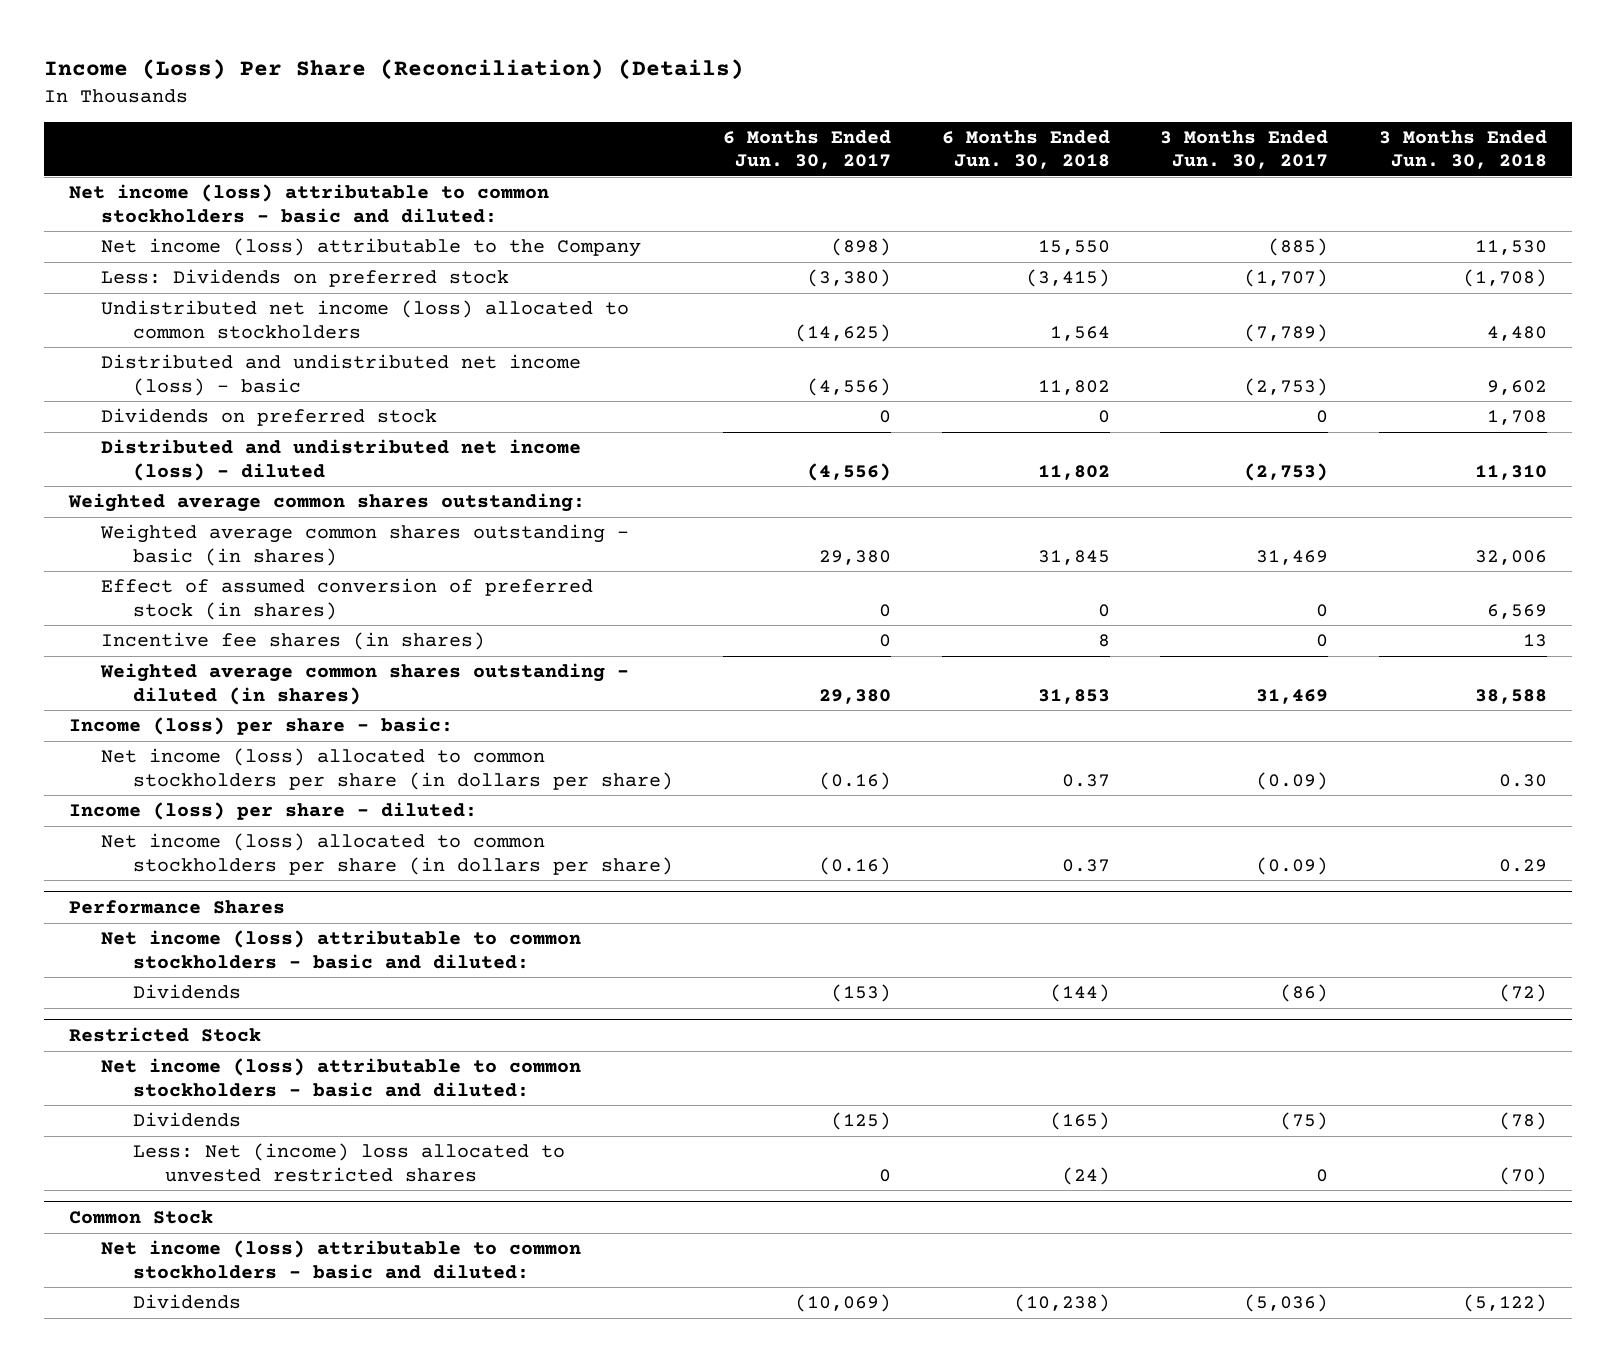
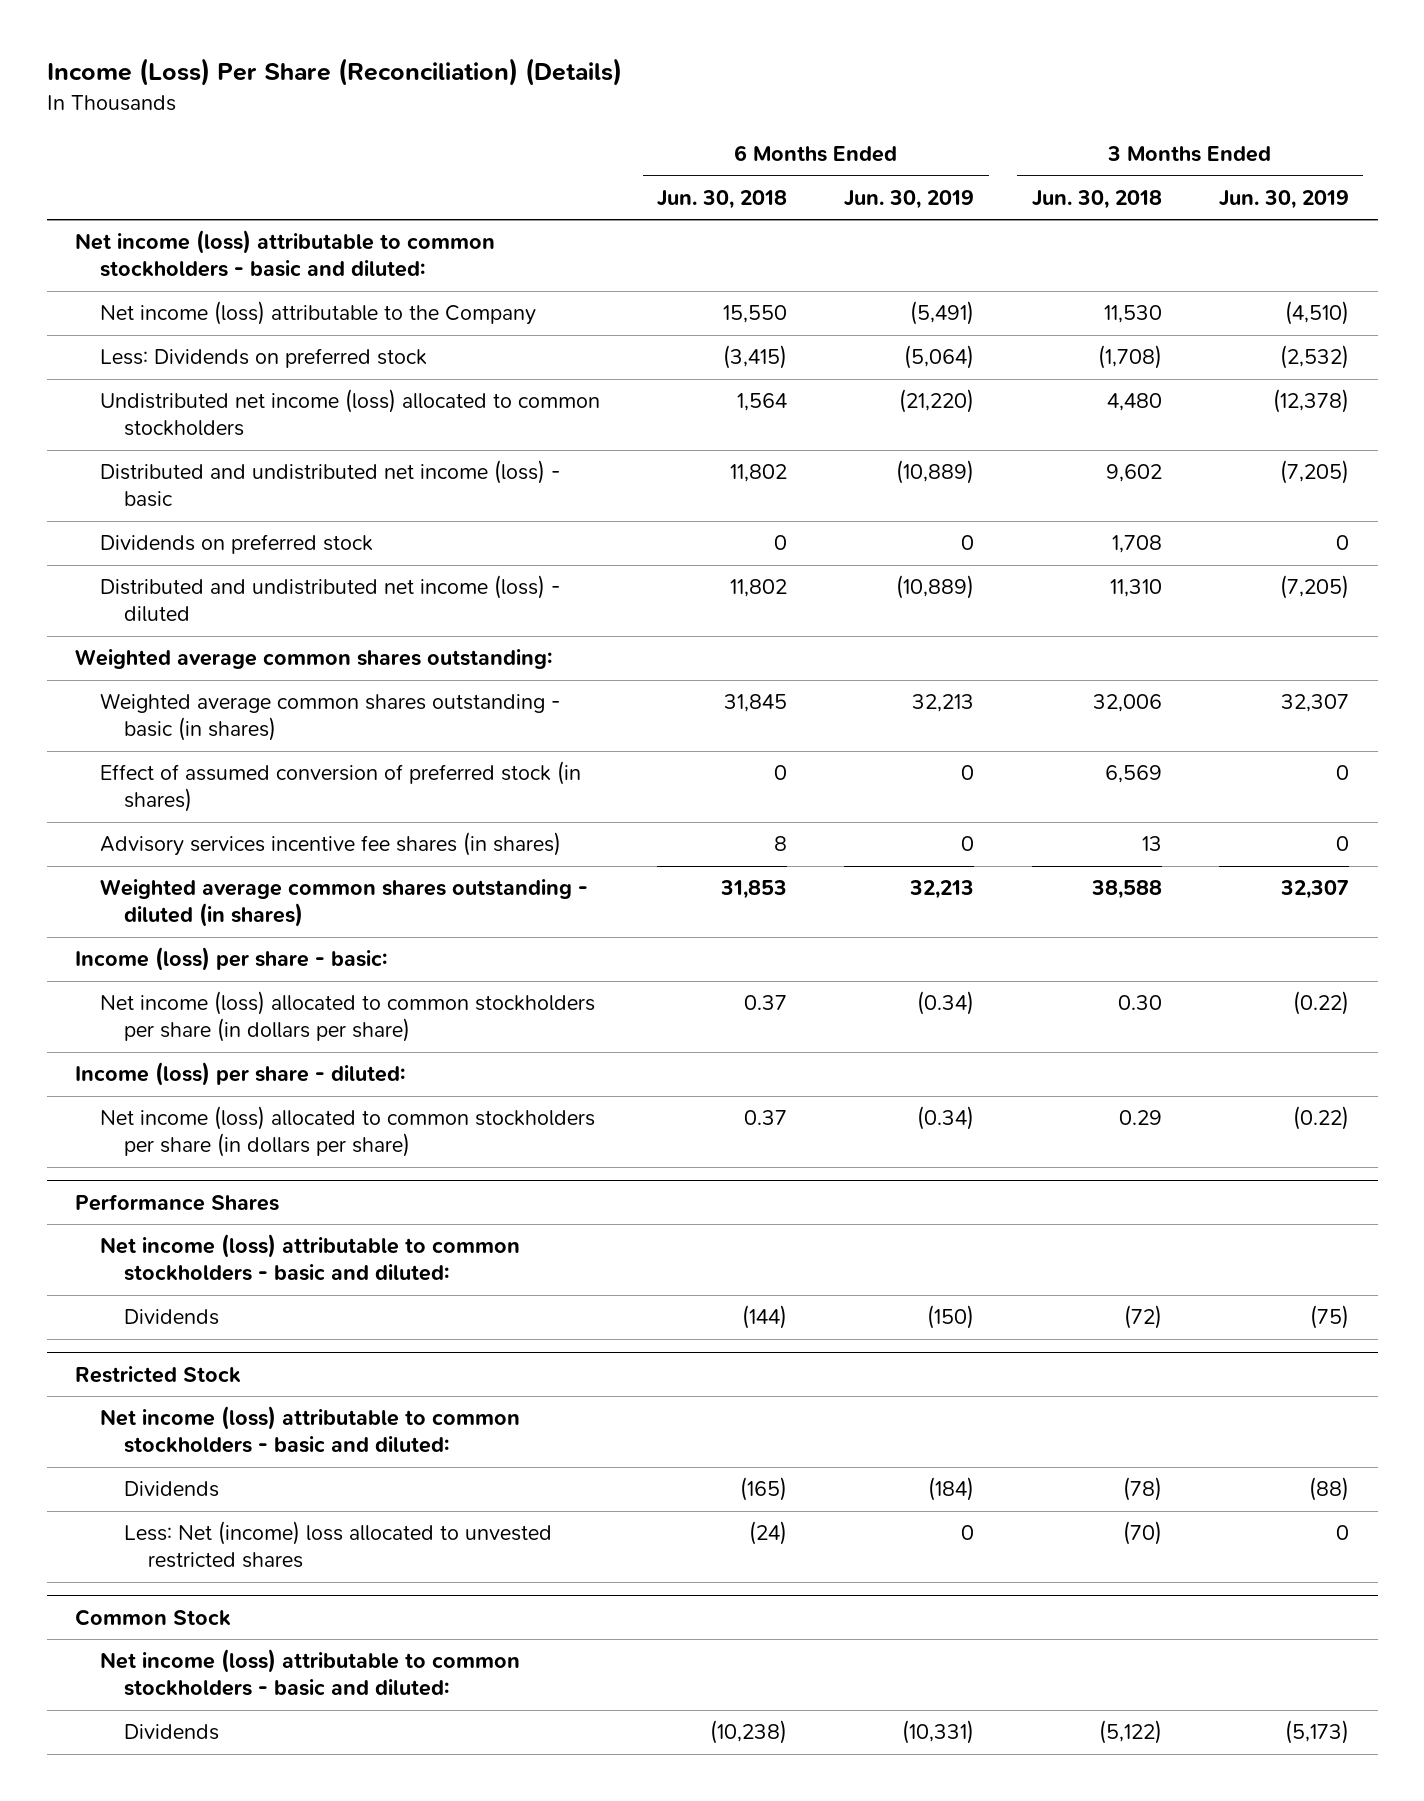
- | 6 Months Ended Jun. 30, 2017 | 6 Months Ended Jun. 30, 2018 | 3 Months Ended Jun. 30, 2017 | 3 Months Ended Jun. 30, 2018
+ | 6 Months Ended Jun. 30, 2018 | 6 Months Ended Jun. 30, 2019 | 3 Months Ended Jun. 30, 2018 | 3 Months Ended Jun. 30, 2019
- Incentive fee shares (in shares) | 0 | 8 | 0 | 13
+ Advisory services incentive fee shares (in shares) | 8 | 0 | 13 | 0

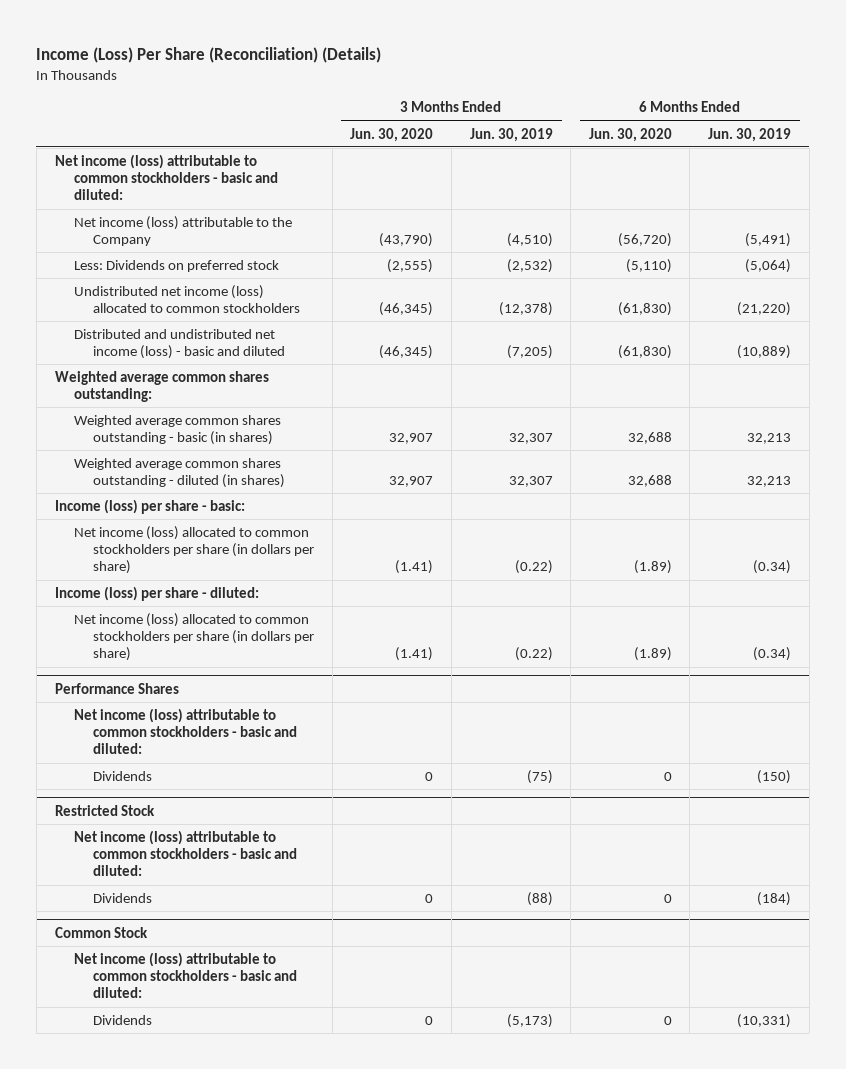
- | 6 Months Ended Jun. 30, 2018 | 6 Months Ended Jun. 30, 2019 | 3 Months Ended Jun. 30, 2018 | 3 Months Ended Jun. 30, 2019
+ | 3 Months Ended Jun. 30, 2020 | 3 Months Ended Jun. 30, 2019 | 6 Months Ended Jun. 30, 2020 | 6 Months Ended Jun. 30, 2019
- Distributed and undistributed net income (loss) - basic | 11,802 | (10,889) | 9,602 | (7,205)
- Dividends on preferred stock | 0 | 0 | 1,708 | 0
- Distributed and undistributed net income (loss) - diluted | 11,802 | (10,889) | 11,310 | (7,205)
+ Distributed and undistributed net income (loss) - basic and diluted | (46,345) | (7,205) | (61,830) | (10,889)
- Effect of assumed conversion of preferred stock (in shares) | 0 | 0 | 6,569 | 0
- Advisory services incentive fee shares (in shares) | 8 | 0 | 13 | 0
@ Restricted Stock
- Less: Net (income) loss allocated to unvested restricted shares | (24) | 0 | (70) | 0

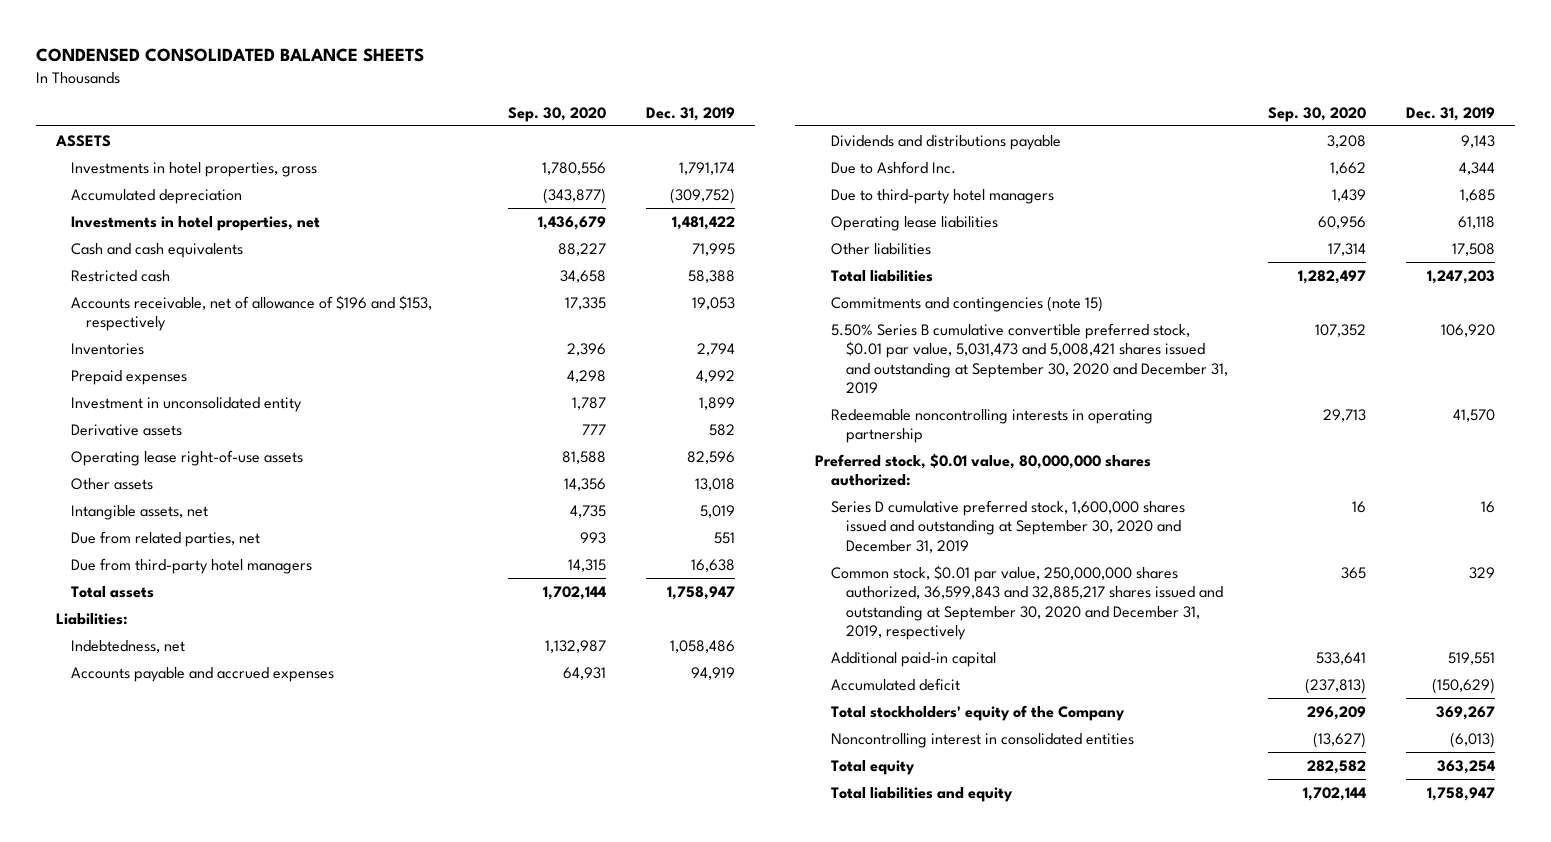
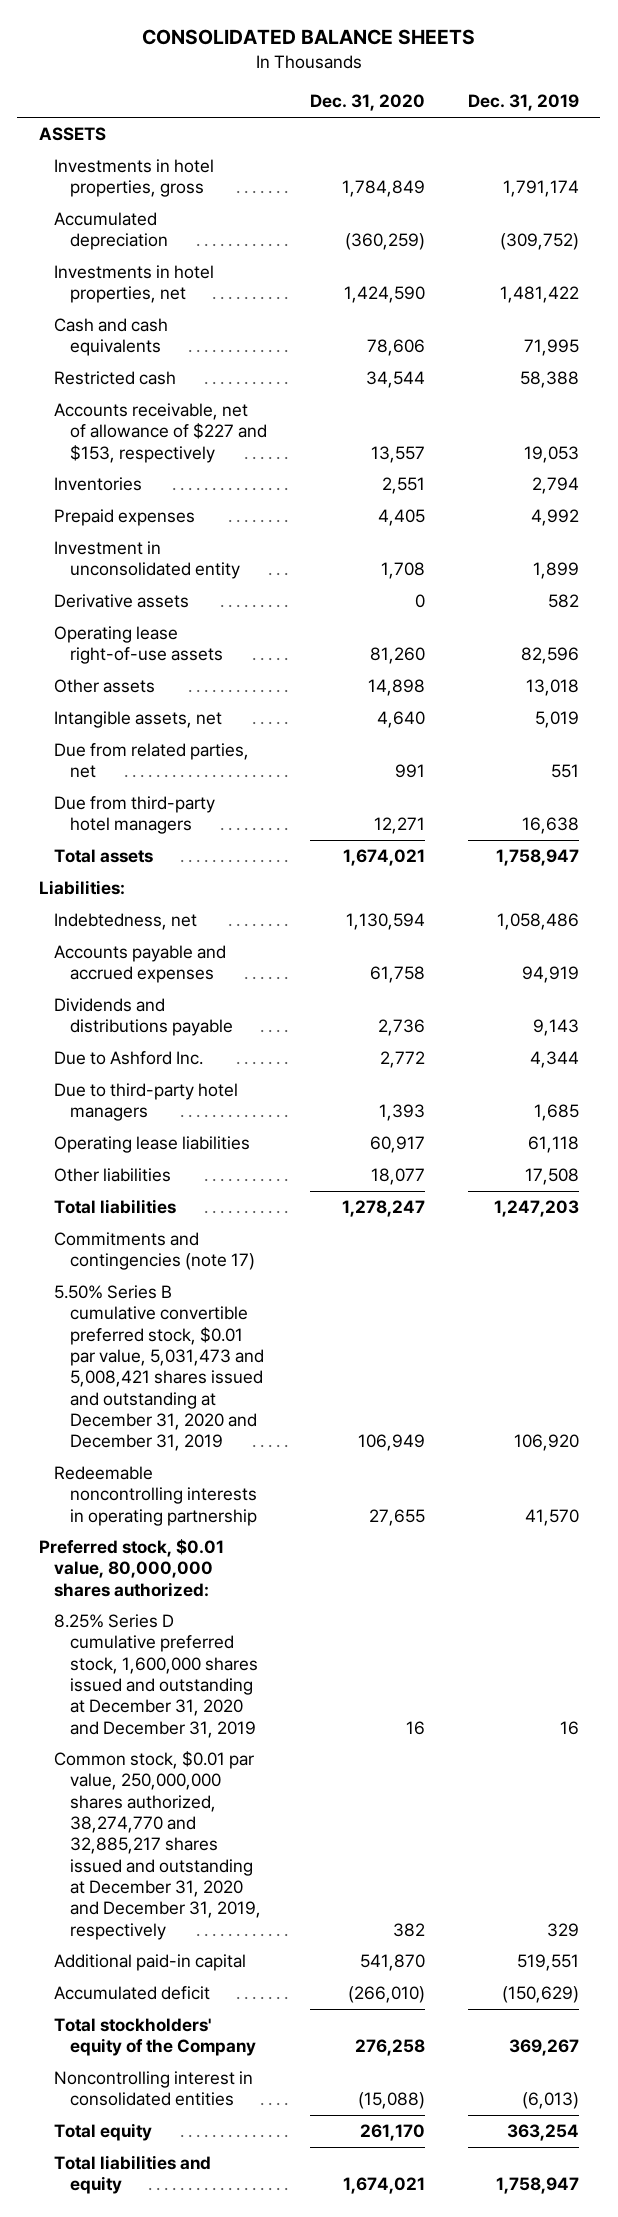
- CONDENSED CONSOLIDATED BALANCE SHEETS
+ CONSOLIDATED BALANCE SHEETS
- | Sep. 30, 2020 | Dec. 31, 2019
+ | Dec. 31, 2020 | Dec. 31, 2019
- Accounts receivable, net of allowance of $196 and $153, respectively | 17,335 | 19,053
+ Accounts receivable, net of allowance of $227 and $153, respectively | 13,557 | 19,053
- Commitments and contingencies (note 15)
- 5.50% Series B cumulative convertible preferred stock, $0.01 par value, 5,031,473 and 5,008,421 shares issued and outstanding at September 30, 2020 and December 31, 2019 | 107,352 | 106,920
+ Commitments and contingencies (note 17)
+ 5.50% Series B cumulative convertible preferred stock, $0.01 par value, 5,031,473 and 5,008,421 shares issued and outstanding at December 31, 2020 and December 31, 2019 | 106,949 | 106,920
- Series D cumulative preferred stock, 1,600,000 shares issued and outstanding at September 30, 2020 and December 31, 2019 | 16 | 16
- Common stock, $0.01 par value, 250,000,000 shares authorized, 36,599,843 and 32,885,217 shares issued and outstanding at September 30, 2020 and December 31, 2019, respectively | 365 | 329
+ 8.25% Series D cumulative preferred stock, 1,600,000 shares issued and outstanding at December 31, 2020 and December 31, 2019 | 16 | 16
+ Common stock, $0.01 par value, 250,000,000 shares authorized, 38,274,770 and 32,885,217 shares issued and outstanding at December 31, 2020 and December 31, 2019, respectively | 382 | 329

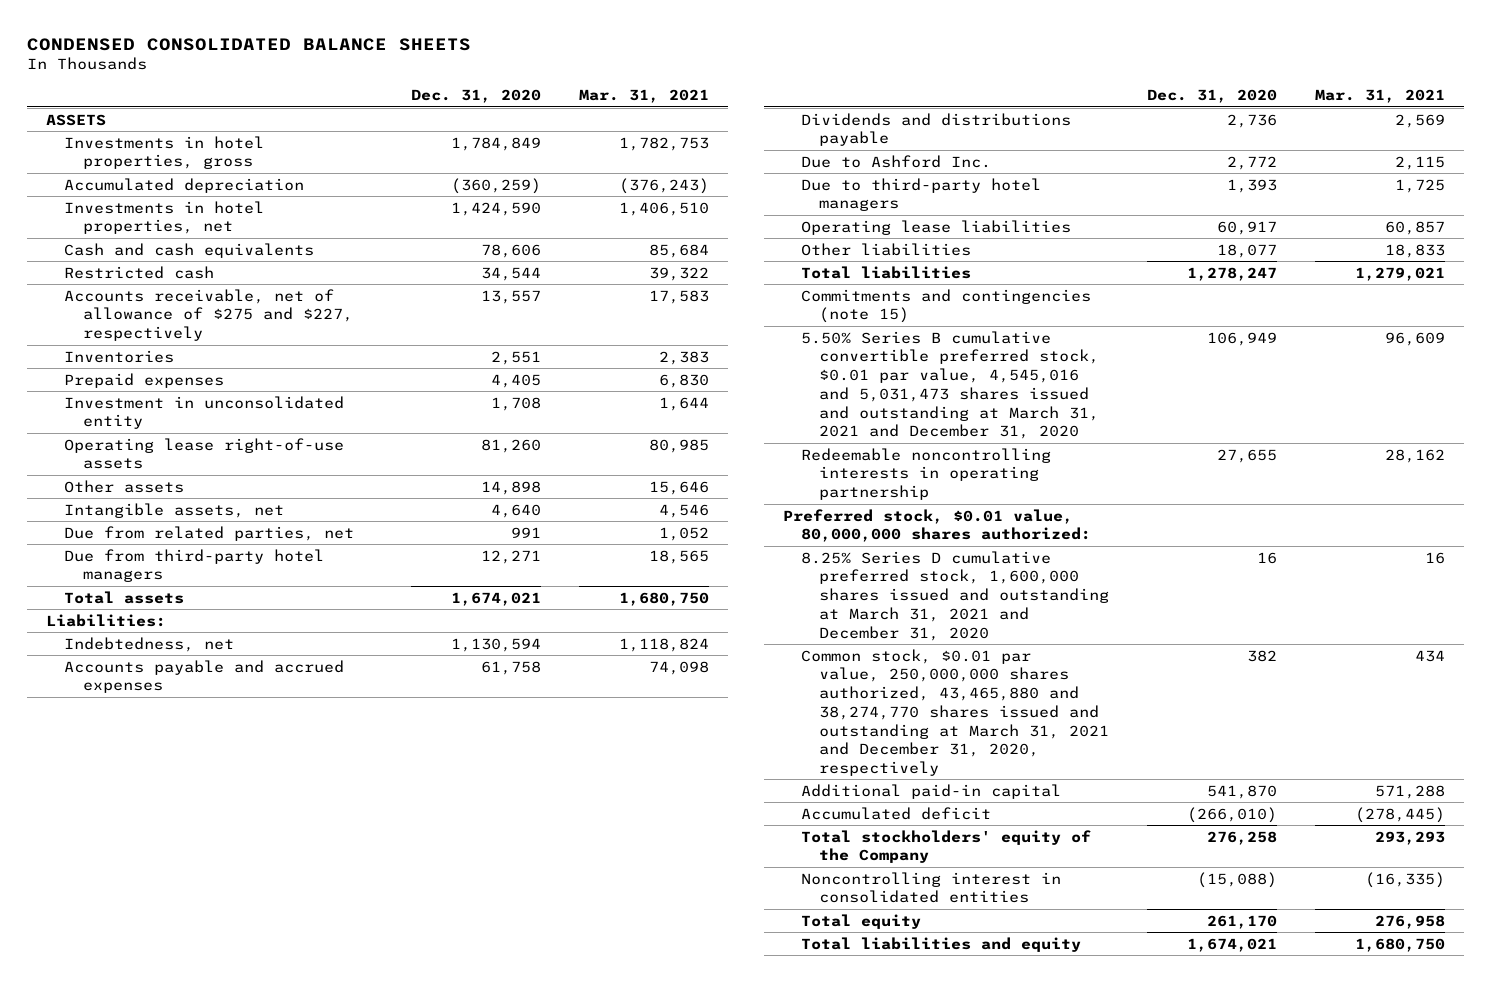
- CONSOLIDATED BALANCE SHEETS
+ CONDENSED CONSOLIDATED BALANCE SHEETS
- | Dec. 31, 2020 | Dec. 31, 2019
+ | Dec. 31, 2020 | Mar. 31, 2021
- Accounts receivable, net of allowance of $227 and $153, respectively | 13,557 | 19,053
+ Accounts receivable, net of allowance of $275 and $227, respectively | 13,557 | 17,583
- Derivative assets | 0 | 582
- Commitments and contingencies (note 17)
- 5.50% Series B cumulative convertible preferred stock, $0.01 par value, 5,031,473 and 5,008,421 shares issued and outstanding at December 31, 2020 and December 31, 2019 | 106,949 | 106,920
+ Commitments and contingencies (note 15)
+ 5.50% Series B cumulative convertible preferred stock, $0.01 par value, 4,545,016 and 5,031,473 shares issued and outstanding at March 31, 2021 and December 31, 2020 | 106,949 | 96,609
- 8.25% Series D cumulative preferred stock, 1,600,000 shares issued and outstanding at December 31, 2020 and December 31, 2019 | 16 | 16
- Common stock, $0.01 par value, 250,000,000 shares authorized, 38,274,770 and 32,885,217 shares issued and outstanding at December 31, 2020 and December 31, 2019, respectively | 382 | 329
+ 8.25% Series D cumulative preferred stock, 1,600,000 shares issued and outstanding at March 31, 2021 and December 31, 2020 | 16 | 16
+ Common stock, $0.01 par value, 250,000,000 shares authorized, 43,465,880 and 38,274,770 shares issued and outstanding at March 31, 2021 and December 31, 2020, respectively | 382 | 434

